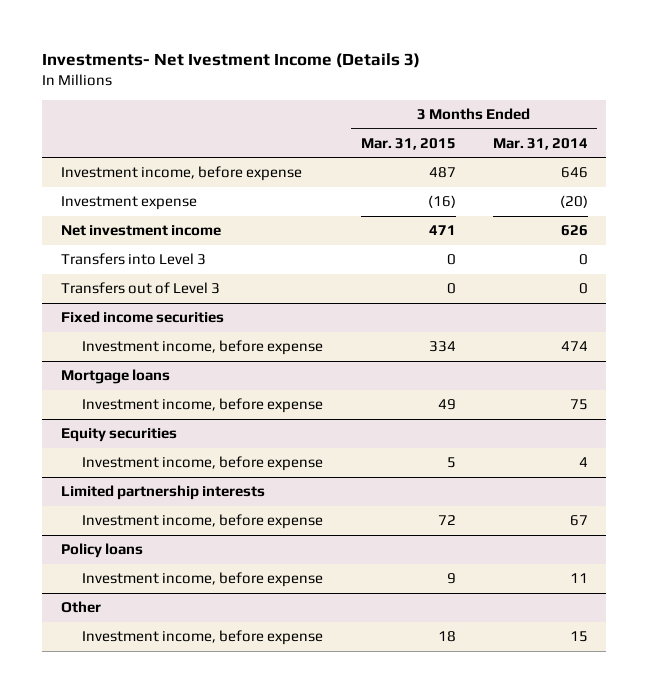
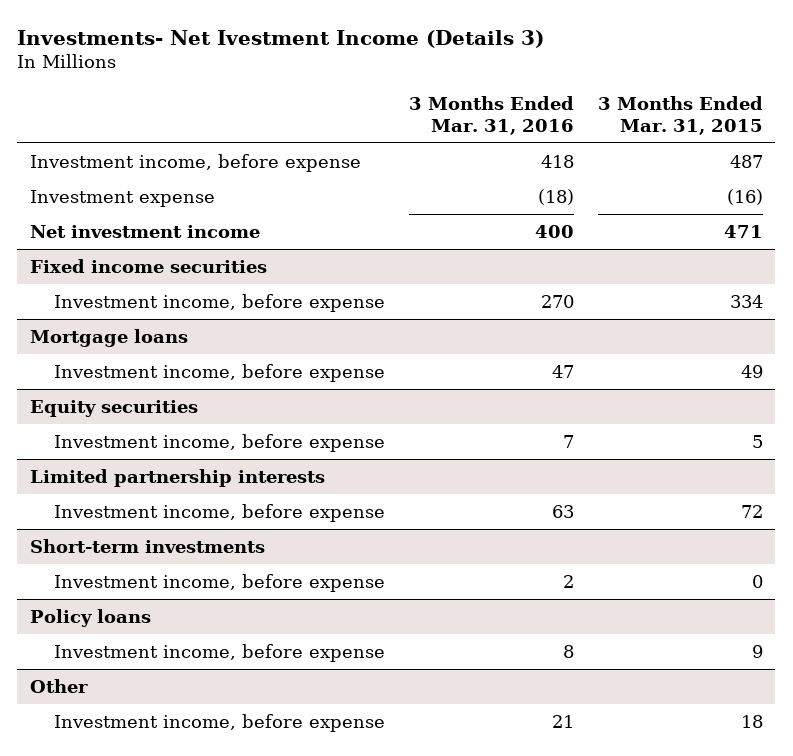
- | 3 Months Ended Mar. 31, 2015 | 3 Months Ended Mar. 31, 2014
+ | 3 Months Ended Mar. 31, 2016 | 3 Months Ended Mar. 31, 2015
- Transfers into Level 3 | 0 | 0
- Transfers out of Level 3 | 0 | 0
+ Short-term investments
+ Investment income, before expense | 2 | 0

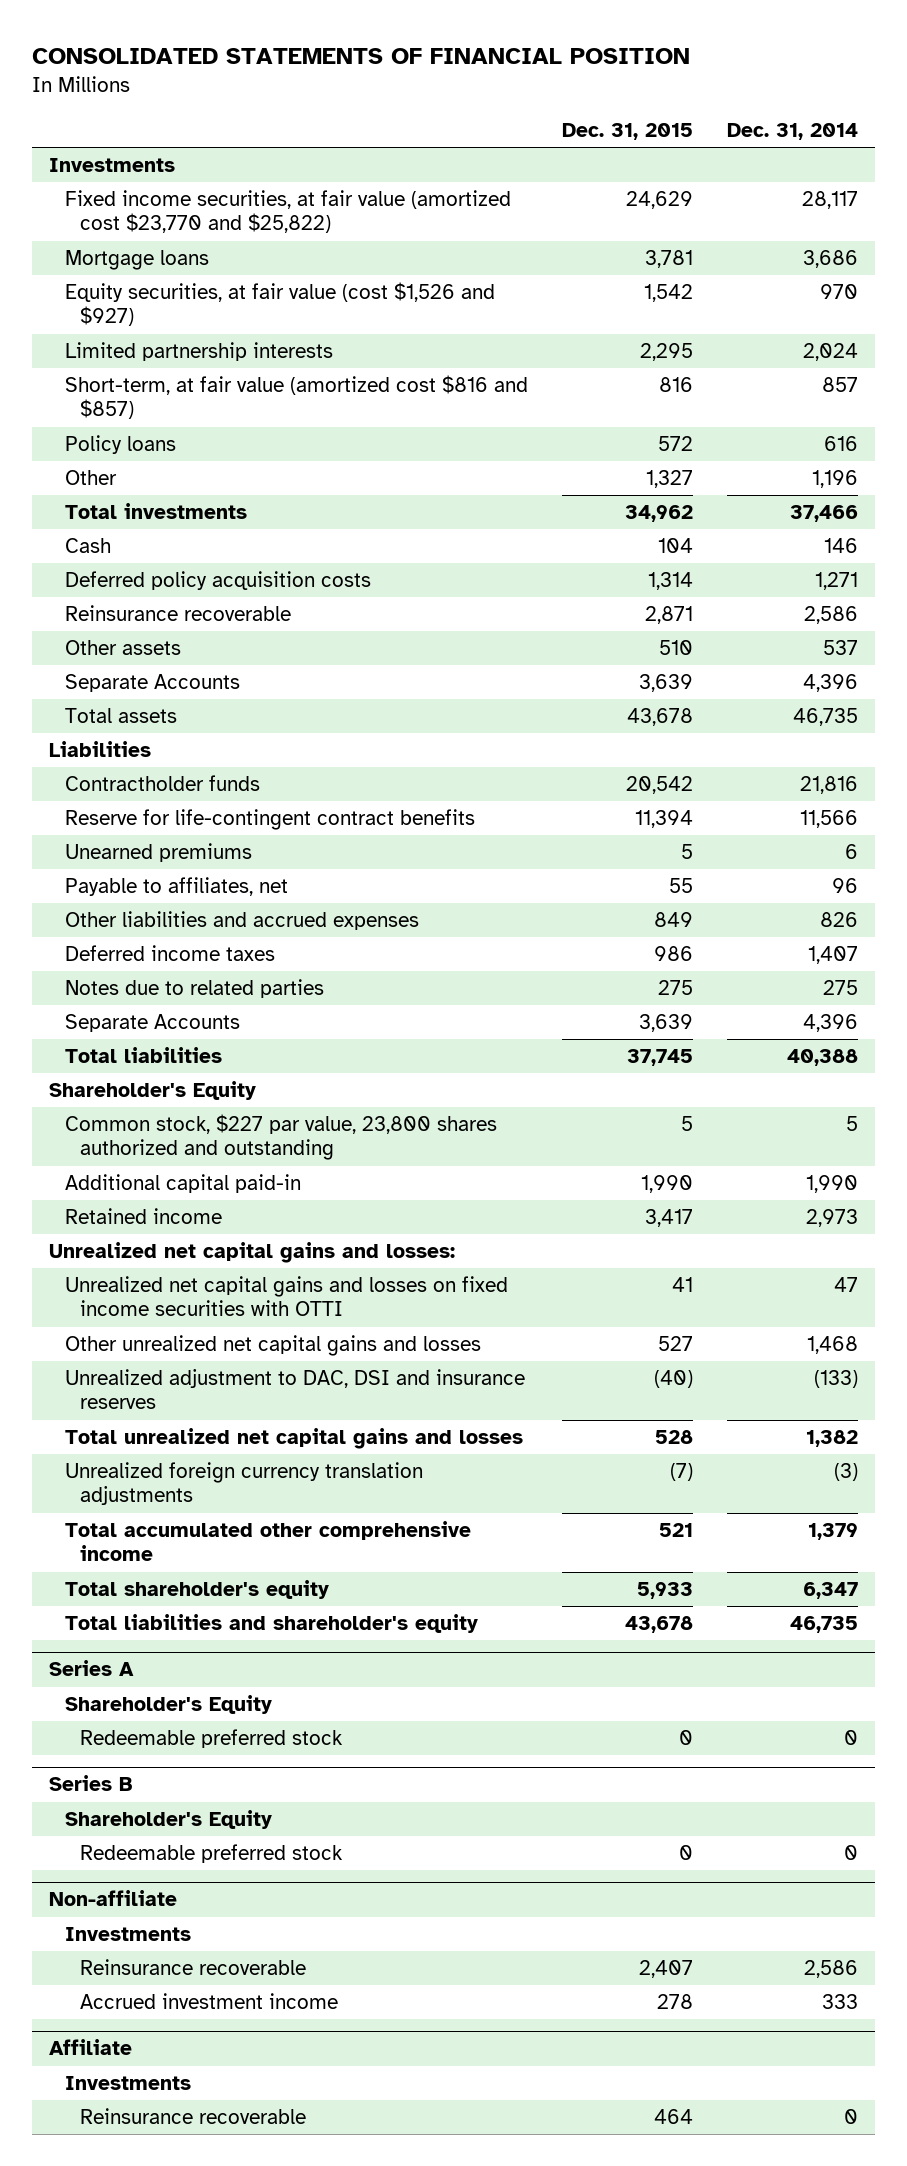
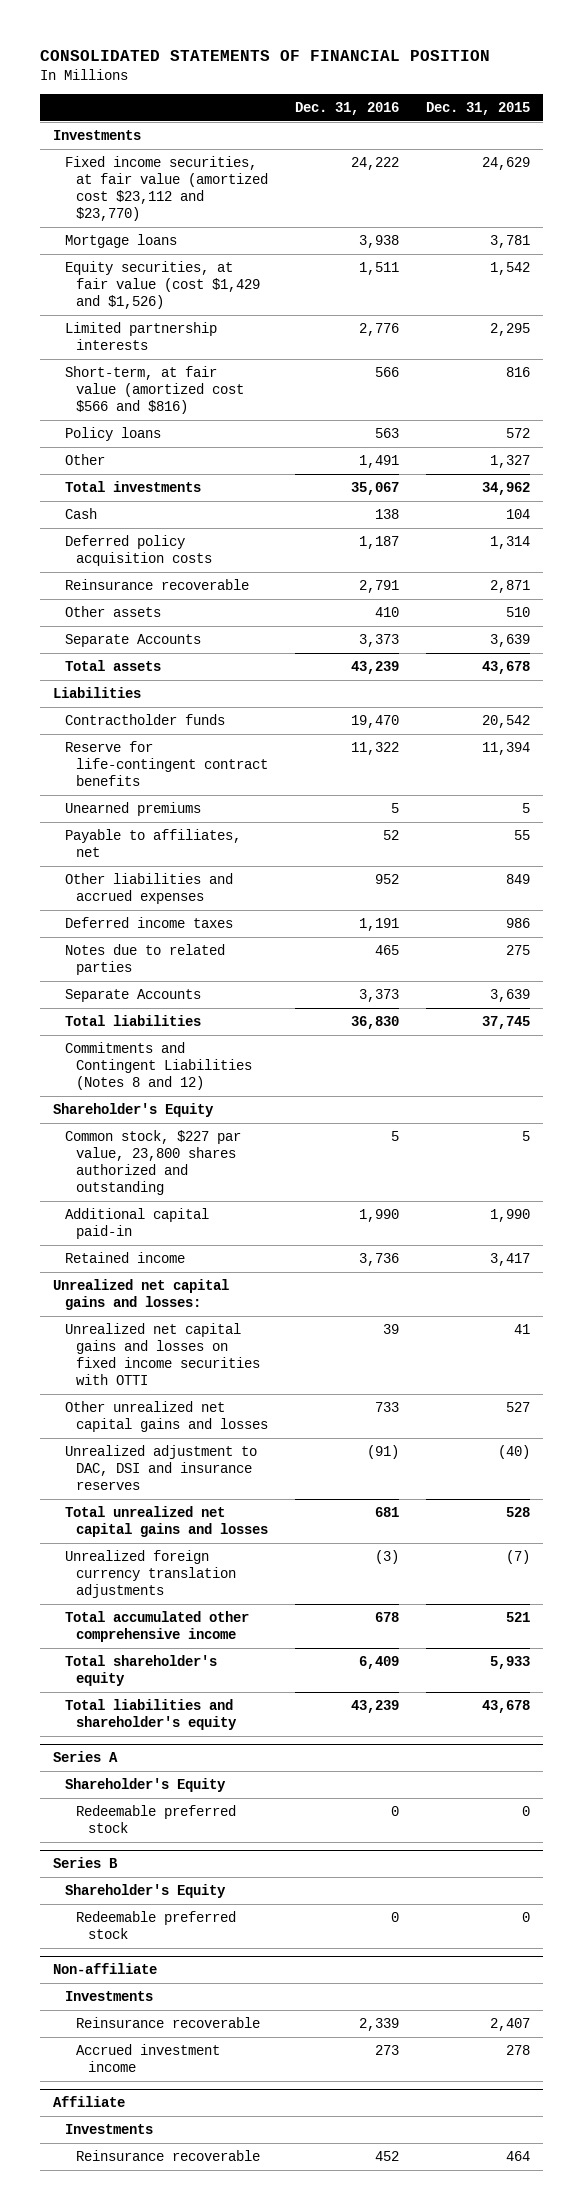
- | Dec. 31, 2015 | Dec. 31, 2014
+ | Dec. 31, 2016 | Dec. 31, 2015
- Fixed income securities, at fair value (amortized cost $23,770 and $25,822) | 24,629 | 28,117
+ Fixed income securities, at fair value (amortized cost $23,112 and $23,770) | 24,222 | 24,629
- Equity securities, at fair value (cost $1,526 and $927) | 1,542 | 970
+ Equity securities, at fair value (cost $1,429 and $1,526) | 1,511 | 1,542
- Short-term, at fair value (amortized cost $816 and $857) | 816 | 857
+ Short-term, at fair value (amortized cost $566 and $816) | 566 | 816
+ Commitments and Contingent Liabilities (Notes 8 and 12)

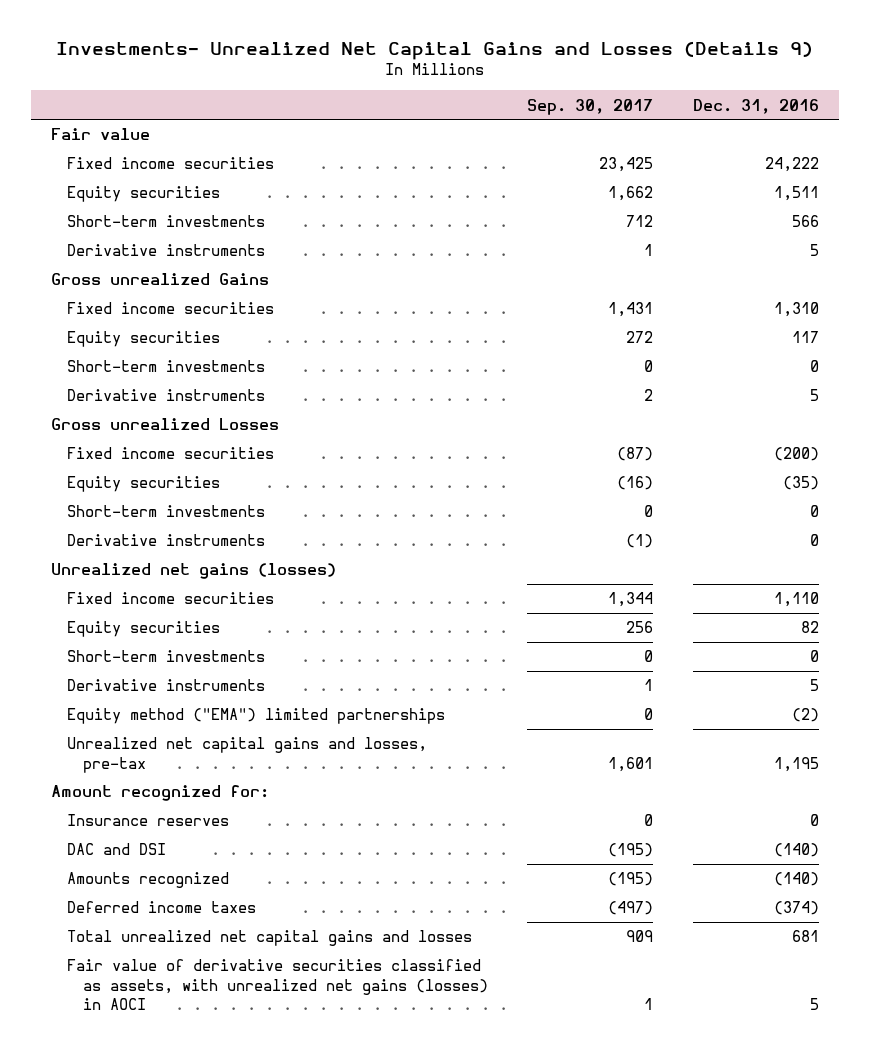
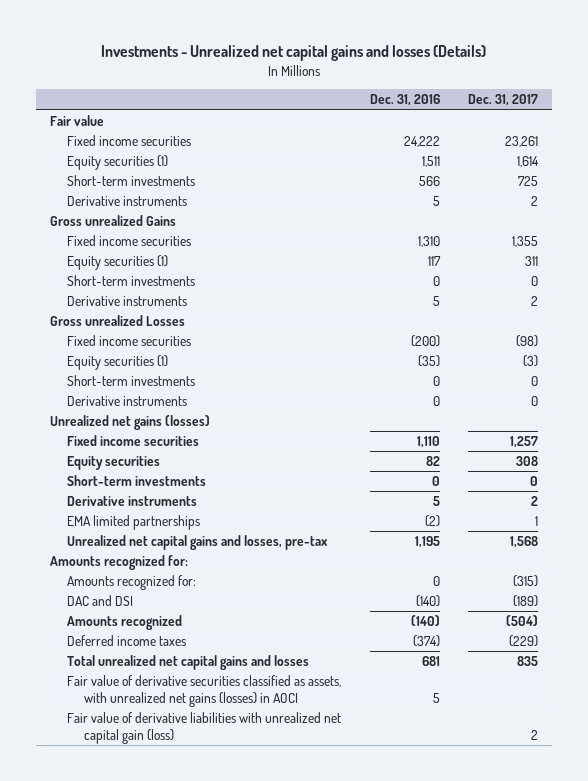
- Investments- Unrealized Net Capital Gains and Losses (Details 9)
+ Investments - Unrealized net capital gains and losses (Details)
- | Sep. 30, 2017 | Dec. 31, 2016
+ | Dec. 31, 2016 | Dec. 31, 2017
- Equity securities | 1,662 | 1,511
+ Equity securities (1) | 1,511 | 1,614
- Equity securities | 272 | 117
+ Equity securities (1) | 117 | 311
- Equity securities | (16) | (35)
+ Equity securities (1) | (35) | (3)
- Equity method ("EMA") limited partnerships | 0 | (2)
+ EMA limited partnerships | (2) | 1
- Amount recognized for:
- Insurance reserves | 0 | 0
+ Amounts recognized for:
+ Amounts recognized for: | 0 | (315)
+ Fair value of derivative liabilities with unrealized net capital gain (loss) | | 2

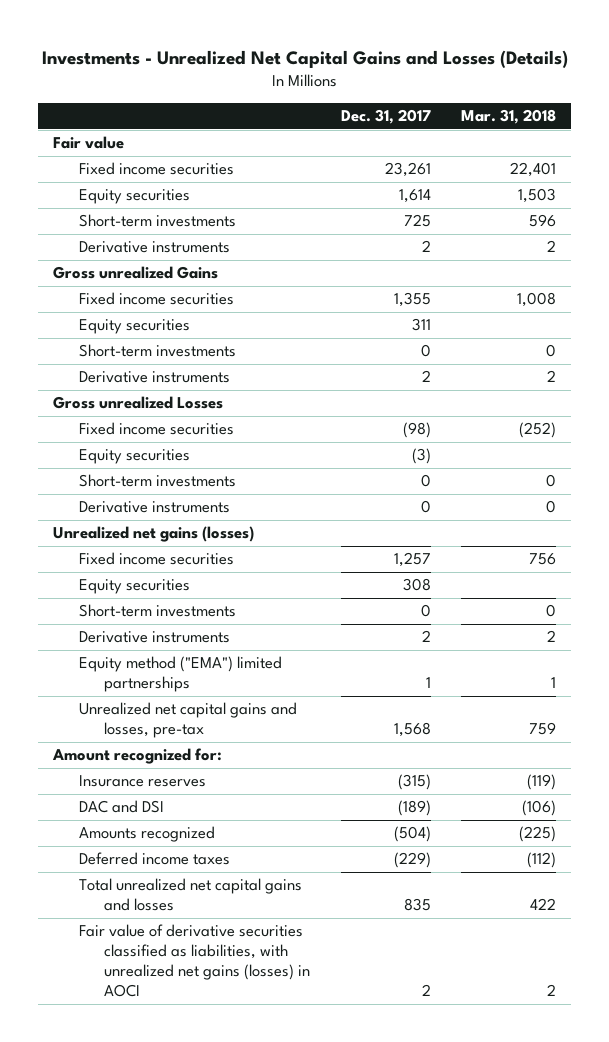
- Investments - Unrealized net capital gains and losses (Details)
+ Investments - Unrealized Net Capital Gains and Losses (Details)
- | Dec. 31, 2016 | Dec. 31, 2017
+ | Dec. 31, 2017 | Mar. 31, 2018
- Equity securities (1) | 1,511 | 1,614
+ Equity securities | 1,614 | 1,503
- Equity securities (1) | 117 | 311
+ Equity securities | 311 |
- Equity securities (1) | (35) | (3)
+ Equity securities | (3) |
- EMA limited partnerships | (2) | 1
+ Equity method ("EMA") limited partnerships | 1 | 1
- Amounts recognized for:
- Amounts recognized for: | 0 | (315)
+ Amount recognized for:
+ Insurance reserves | (315) | (119)
- Fair value of derivative securities classified as assets, with unrealized net gains (losses) in AOCI | 5 |
- Fair value of derivative liabilities with unrealized net capital gain (loss) | | 2
+ Fair value of derivative securities classified as liabilities, with unrealized net gains (losses) in AOCI | 2 | 2

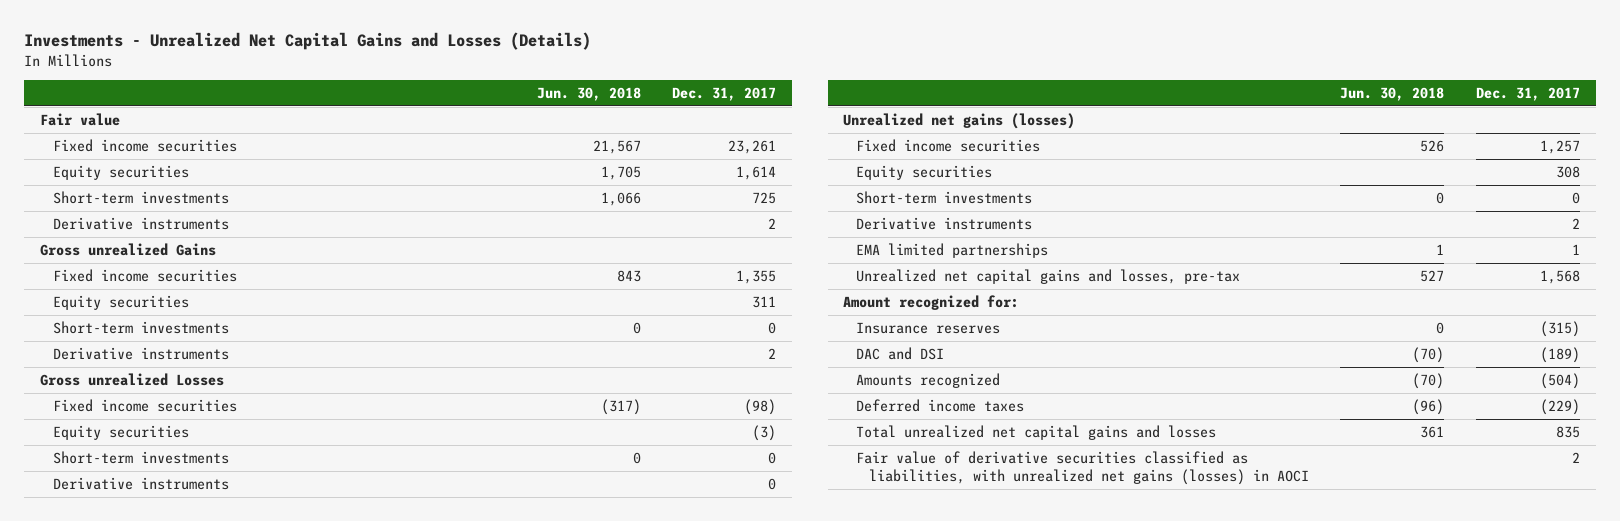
- | Dec. 31, 2017 | Mar. 31, 2018
+ | Jun. 30, 2018 | Dec. 31, 2017
- Equity method ("EMA") limited partnerships | 1 | 1
+ EMA limited partnerships | 1 | 1

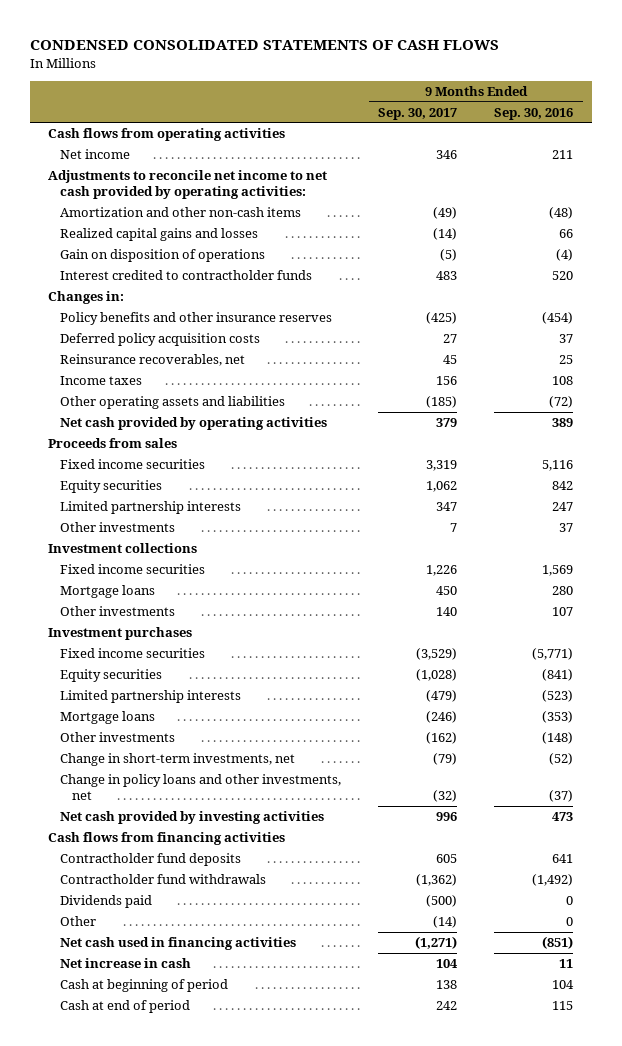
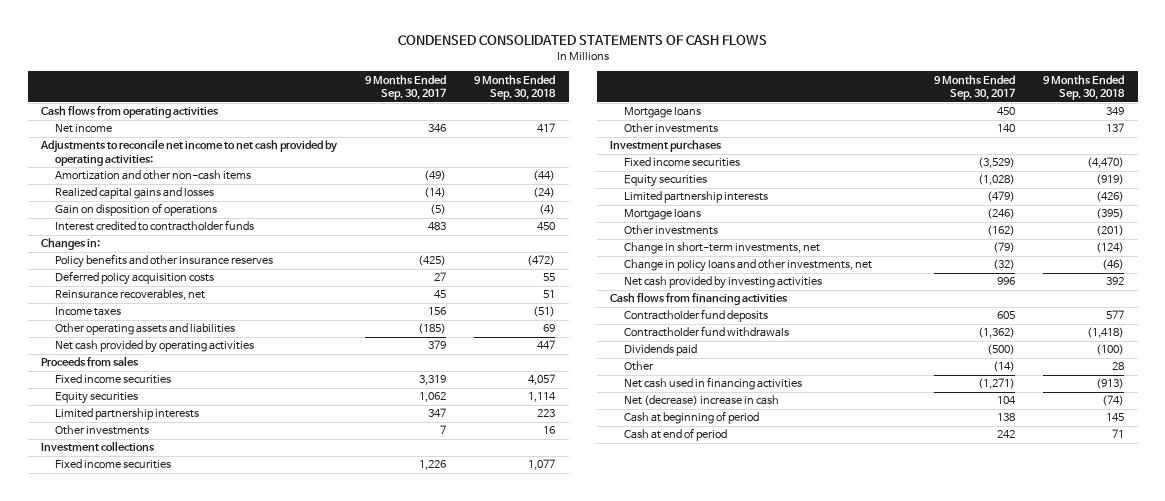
- | 9 Months Ended Sep. 30, 2017 | 9 Months Ended Sep. 30, 2016
+ | 9 Months Ended Sep. 30, 2017 | 9 Months Ended Sep. 30, 2018
- Net increase in cash | 104 | 11
+ Net (decrease) increase in cash | 104 | (74)

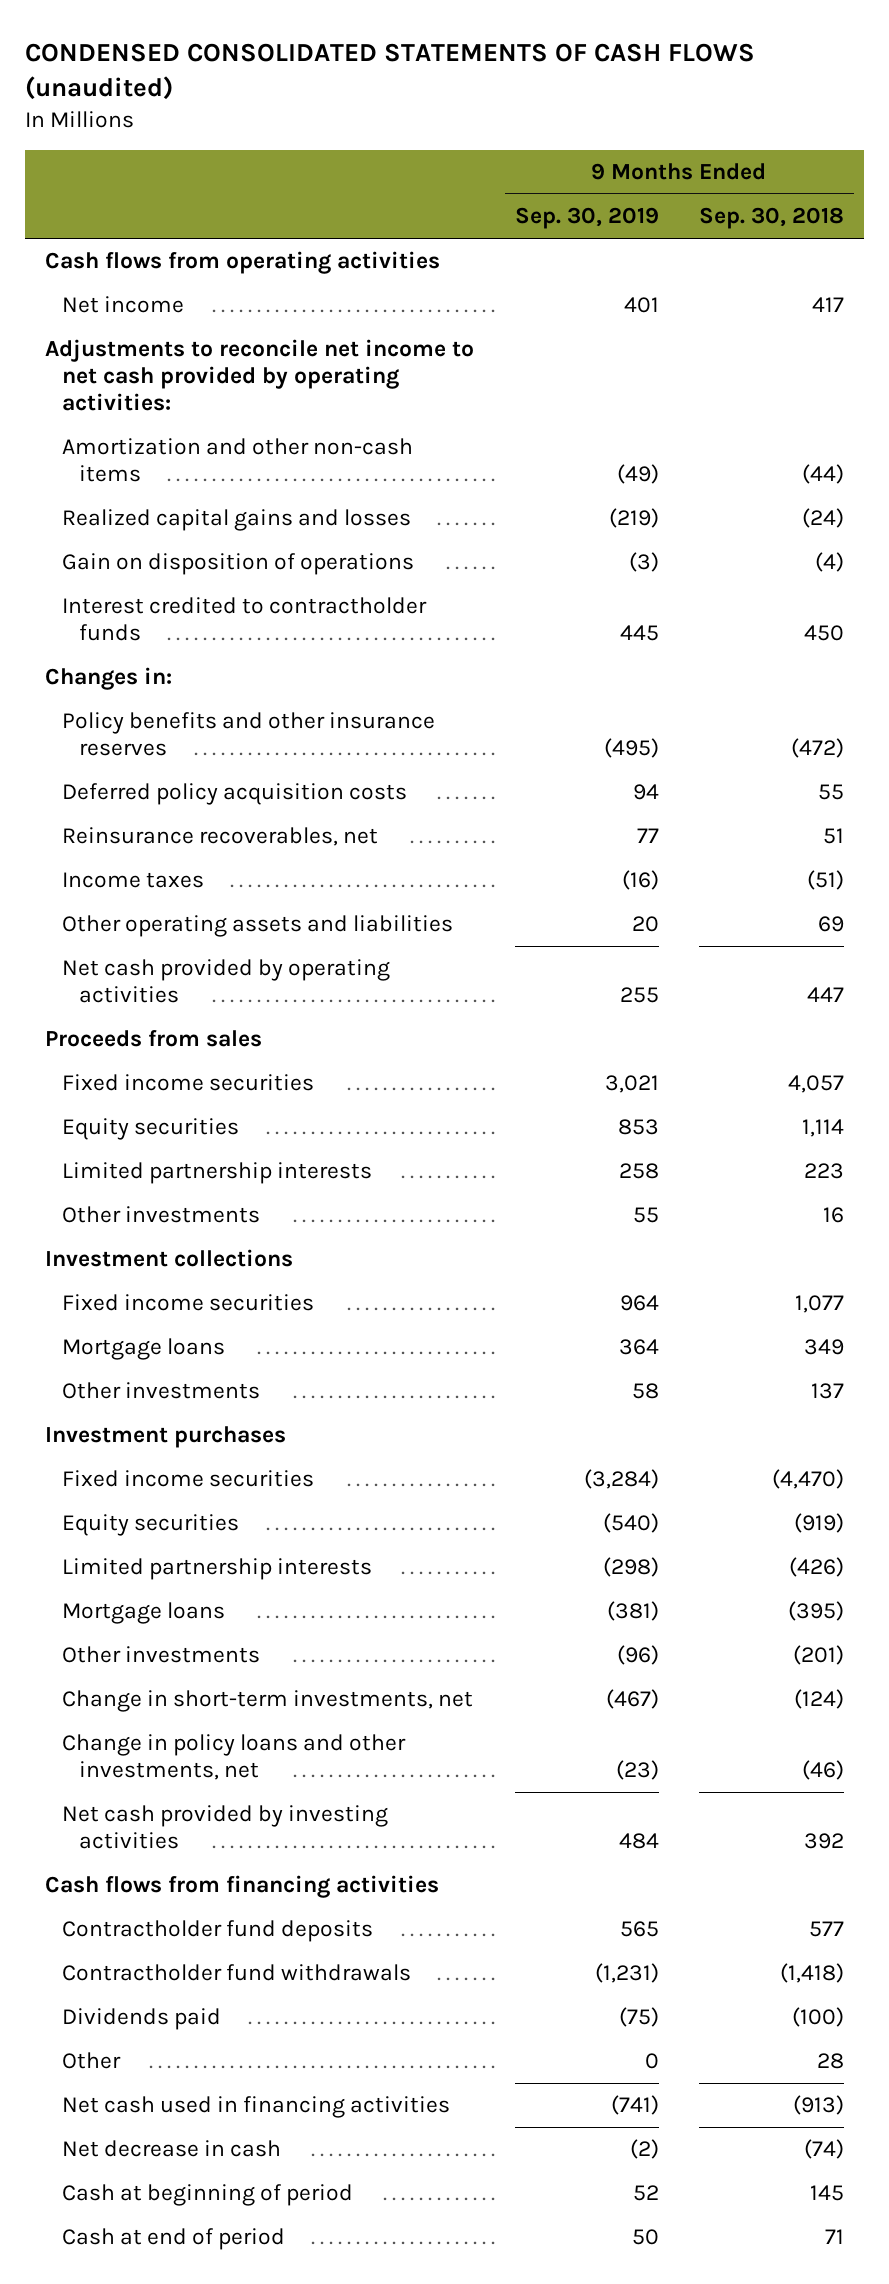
- CONDENSED CONSOLIDATED STATEMENTS OF CASH FLOWS
+ CONDENSED CONSOLIDATED STATEMENTS OF CASH FLOWS (unaudited)
- | 9 Months Ended Sep. 30, 2017 | 9 Months Ended Sep. 30, 2018
+ | 9 Months Ended Sep. 30, 2019 | 9 Months Ended Sep. 30, 2018
- Net (decrease) increase in cash | 104 | (74)
+ Net decrease in cash | (2) | (74)

